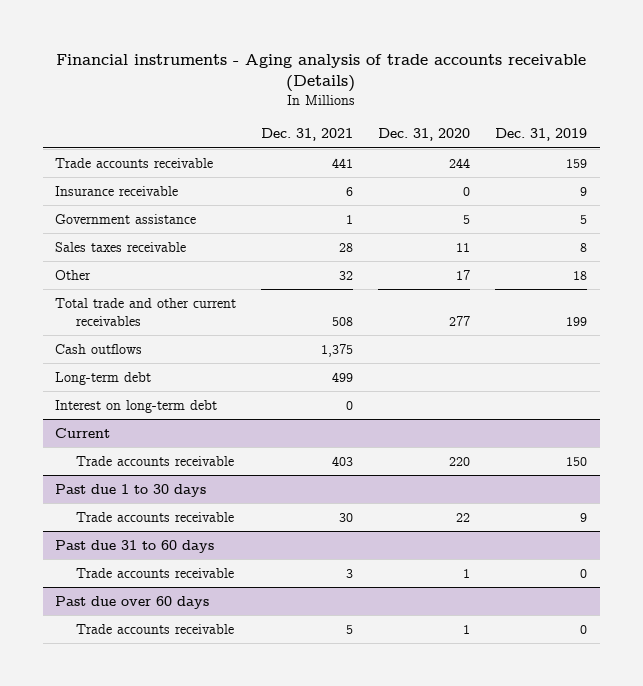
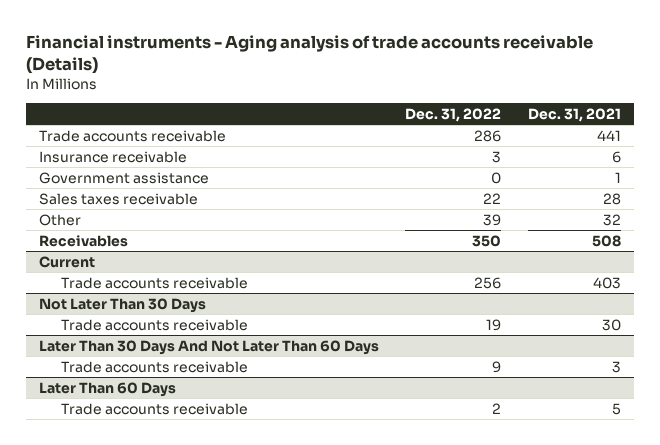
- | Dec. 31, 2021 | Dec. 31, 2020 | Dec. 31, 2019
+ | Dec. 31, 2022 | Dec. 31, 2021
- Total trade and other current receivables | 508 | 277 | 199
- Cash outflows | 1,375 | |
- Long-term debt | 499 | |
- Interest on long-term debt | 0 | |
+ Receivables | 350 | 508
- Past due 1 to 30 days
+ Not Later Than 30 Days
- Past due 31 to 60 days
+ Later Than 30 Days And Not Later Than 60 Days
- Past due over 60 days
+ Later Than 60 Days

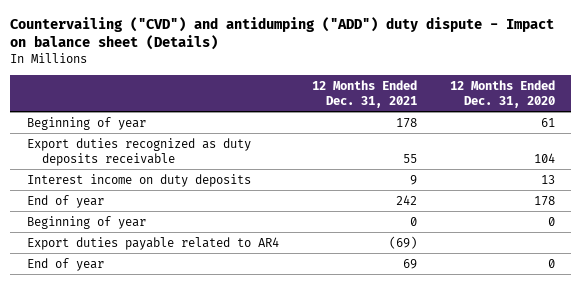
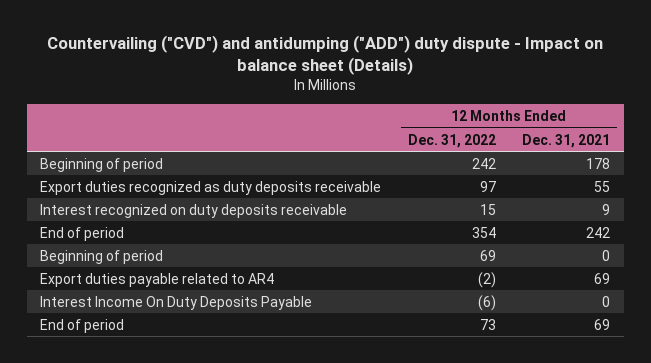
- | 12 Months Ended Dec. 31, 2021 | 12 Months Ended Dec. 31, 2020
+ | 12 Months Ended Dec. 31, 2022 | 12 Months Ended Dec. 31, 2021
- Beginning of year | 178 | 61
+ Beginning of period | 242 | 178
- Interest income on duty deposits | 9 | 13
- End of year | 242 | 178
- Beginning of year | 0 | 0
- Export duties payable related to AR4 | (69) |
- End of year | 69 | 0
+ Interest recognized on duty deposits receivable | 15 | 9
+ End of period | 354 | 242
+ Beginning of period | 69 | 0
+ Export duties payable related to AR4 | (2) | 69
+ Interest Income On Duty Deposits Payable | (6) | 0
+ End of period | 73 | 69

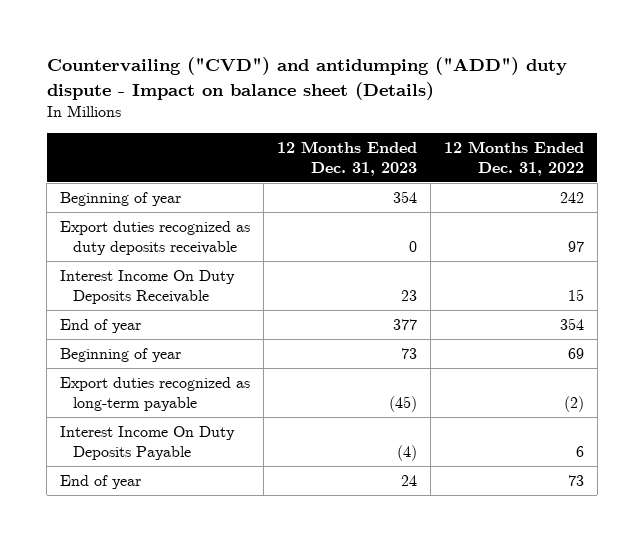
- | 12 Months Ended Dec. 31, 2022 | 12 Months Ended Dec. 31, 2021
+ | 12 Months Ended Dec. 31, 2023 | 12 Months Ended Dec. 31, 2022
- Beginning of period | 242 | 178
+ Beginning of year | 354 | 242
- Interest recognized on duty deposits receivable | 15 | 9
- End of period | 354 | 242
- Beginning of period | 69 | 0
- Export duties payable related to AR4 | (2) | 69
- Interest Income On Duty Deposits Payable | (6) | 0
- End of period | 73 | 69
+ Interest Income On Duty Deposits Receivable | 23 | 15
+ End of year | 377 | 354
+ Beginning of year | 73 | 69
+ Export duties recognized as long-term payable | (45) | (2)
+ Interest Income On Duty Deposits Payable | (4) | 6
+ End of year | 24 | 73

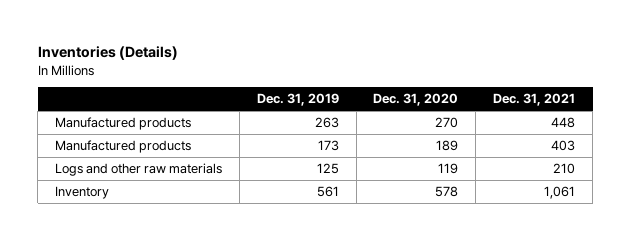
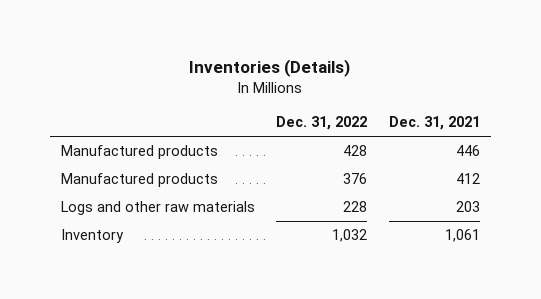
- | Dec. 31, 2019 | Dec. 31, 2020 | Dec. 31, 2021
+ | Dec. 31, 2022 | Dec. 31, 2021
- Manufactured products | 263 | 270 | 448
- Manufactured products | 173 | 189 | 403
- Logs and other raw materials | 125 | 119 | 210
+ Manufactured products | 428 | 446
+ Manufactured products | 376 | 412
+ Logs and other raw materials | 228 | 203

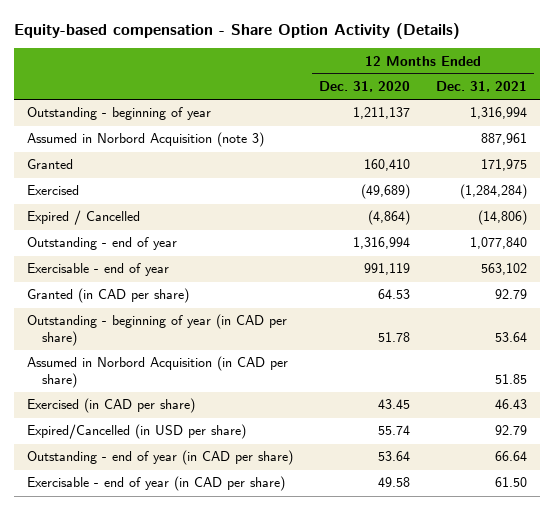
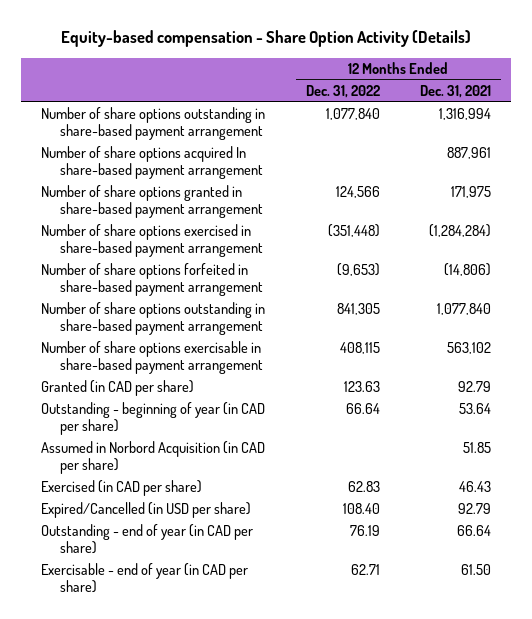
- | 12 Months Ended Dec. 31, 2020 | 12 Months Ended Dec. 31, 2021
+ | 12 Months Ended Dec. 31, 2022 | 12 Months Ended Dec. 31, 2021
- Outstanding - beginning of year | 1,211,137 | 1,316,994
- Assumed in Norbord Acquisition (note 3) | | 887,961
- Granted | 160,410 | 171,975
- Exercised | (49,689) | (1,284,284)
- Expired / Cancelled | (4,864) | (14,806)
- Outstanding - end of year | 1,316,994 | 1,077,840
- Exercisable - end of year | 991,119 | 563,102
+ Number of share options outstanding in share-based payment arrangement | 1,077,840 | 1,316,994
+ Number of share options acquired In share-based payment arrangement | | 887,961
+ Number of share options granted in share-based payment arrangement | 124,566 | 171,975
+ Number of share options exercised in share-based payment arrangement | (351,448) | (1,284,284)
+ Number of share options forfeited in share-based payment arrangement | (9,653) | (14,806)
+ Number of share options outstanding in share-based payment arrangement | 841,305 | 1,077,840
+ Number of share options exercisable in share-based payment arrangement | 408,115 | 563,102

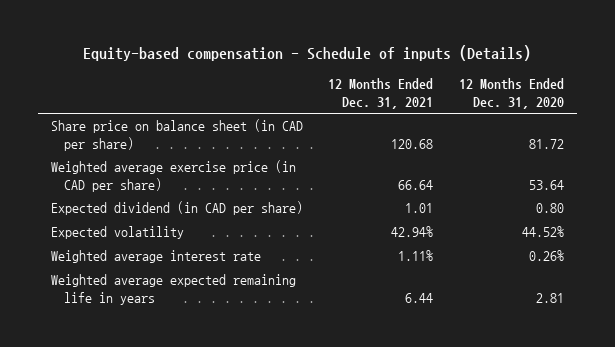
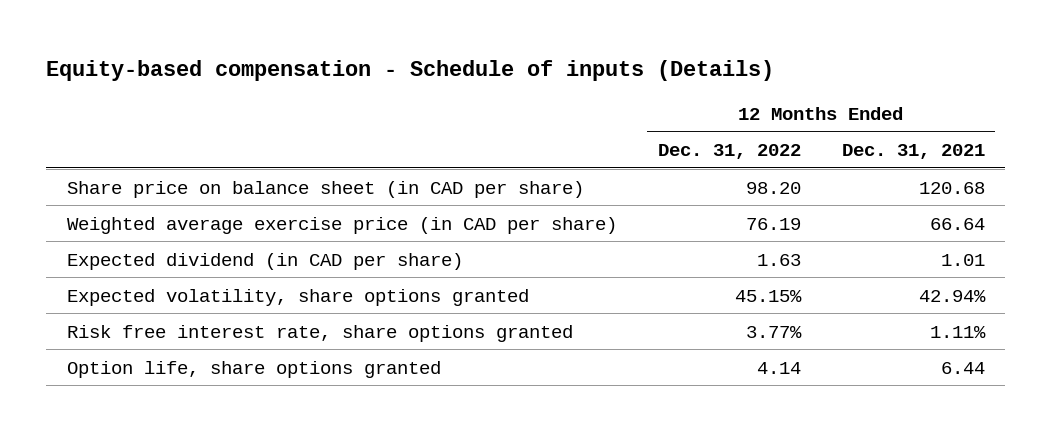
- | 12 Months Ended Dec. 31, 2021 | 12 Months Ended Dec. 31, 2020
+ | 12 Months Ended Dec. 31, 2022 | 12 Months Ended Dec. 31, 2021
- Expected volatility | 42.94% | 44.52%
- Weighted average interest rate | 1.11% | 0.26%
- Weighted average expected remaining life in years | 6.44 | 2.81
+ Expected volatility, share options granted | 45.15% | 42.94%
+ Risk free interest rate, share options granted | 3.77% | 1.11%
+ Option life, share options granted | 4.14 | 6.44

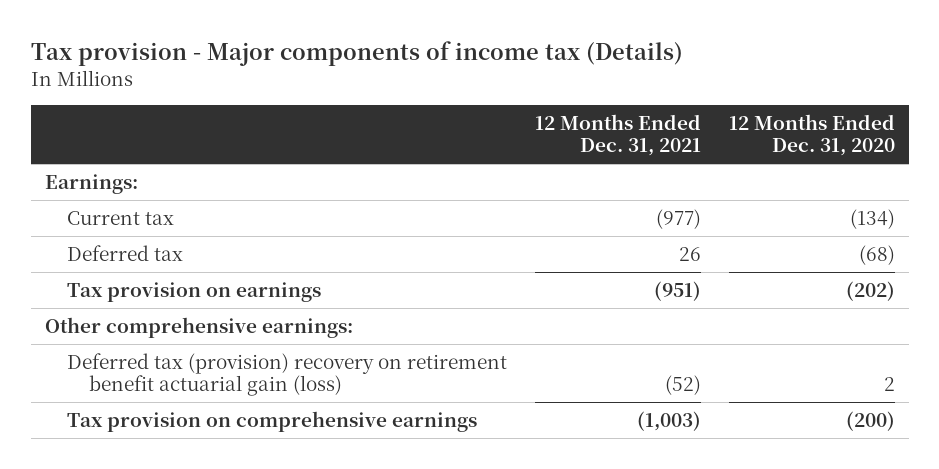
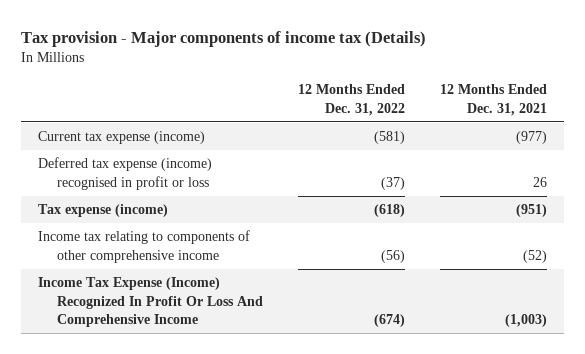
- | 12 Months Ended Dec. 31, 2021 | 12 Months Ended Dec. 31, 2020
+ | 12 Months Ended Dec. 31, 2022 | 12 Months Ended Dec. 31, 2021
- Earnings:
- Current tax | (977) | (134)
- Deferred tax | 26 | (68)
- Tax provision on earnings | (951) | (202)
- Other comprehensive earnings:
- Deferred tax (provision) recovery on retirement benefit actuarial gain (loss) | (52) | 2
- Tax provision on comprehensive earnings | (1,003) | (200)
+ Current tax expense (income) | (581) | (977)
+ Deferred tax expense (income) recognised in profit or loss | (37) | 26
+ Tax expense (income) | (618) | (951)
+ Income tax relating to components of other comprehensive income | (56) | (52)
+ Income Tax Expense (Income) Recognized In Profit Or Loss And Comprehensive Income | (674) | (1,003)

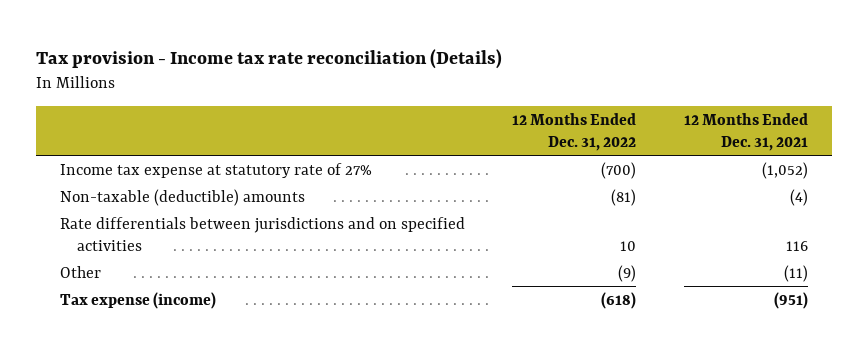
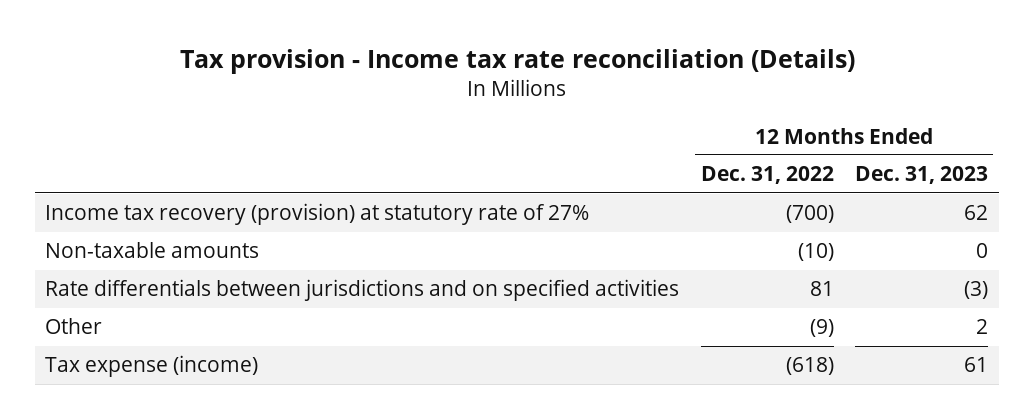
- | 12 Months Ended Dec. 31, 2022 | 12 Months Ended Dec. 31, 2021
+ | 12 Months Ended Dec. 31, 2022 | 12 Months Ended Dec. 31, 2023
- Income tax expense at statutory rate of 27% | (700) | (1,052)
- Non-taxable (deductible) amounts | (81) | (4)
- Rate differentials between jurisdictions and on specified activities | 10 | 116
+ Income tax recovery (provision) at statutory rate of 27% | (700) | 62
+ Non-taxable amounts | (10) | 0
+ Rate differentials between jurisdictions and on specified activities | 81 | (3)

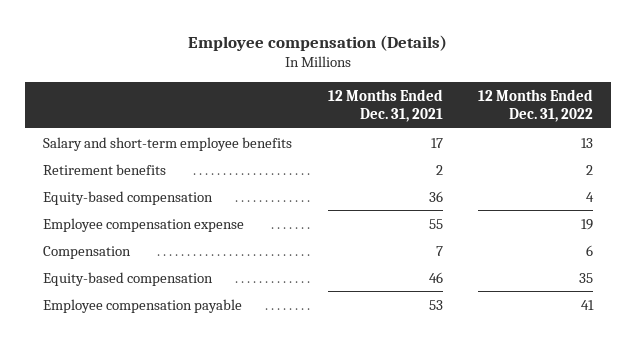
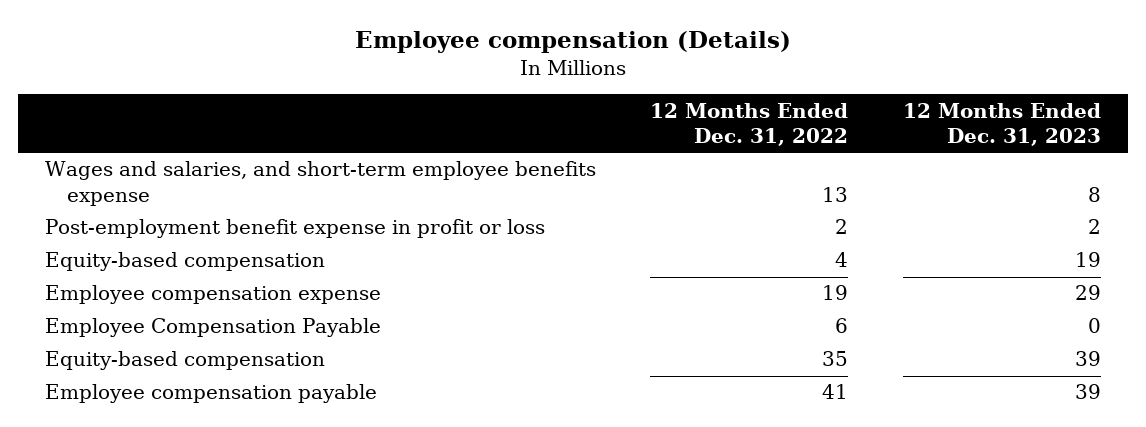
- | 12 Months Ended Dec. 31, 2021 | 12 Months Ended Dec. 31, 2022
+ | 12 Months Ended Dec. 31, 2022 | 12 Months Ended Dec. 31, 2023
- Salary and short-term employee benefits | 17 | 13
- Retirement benefits | 2 | 2
+ Wages and salaries, and short-term employee benefits expense | 13 | 8
+ Post-employment benefit expense in profit or loss | 2 | 2
- Compensation | 7 | 6
+ Employee Compensation Payable | 6 | 0

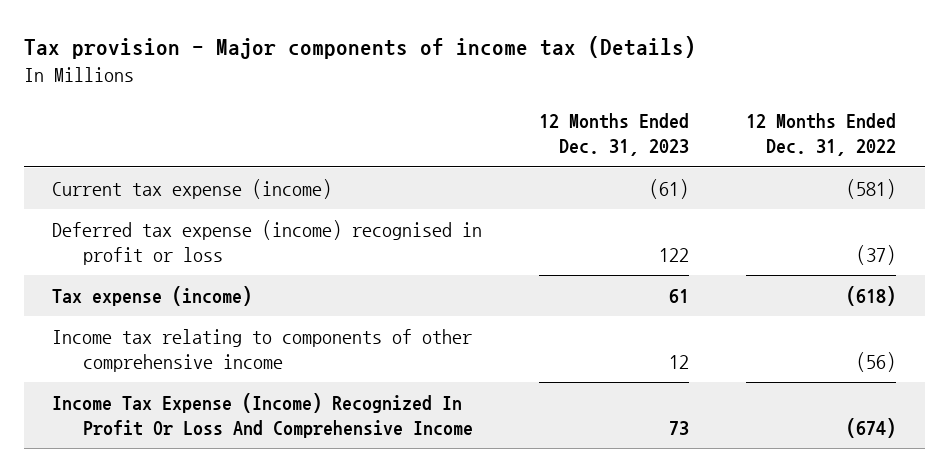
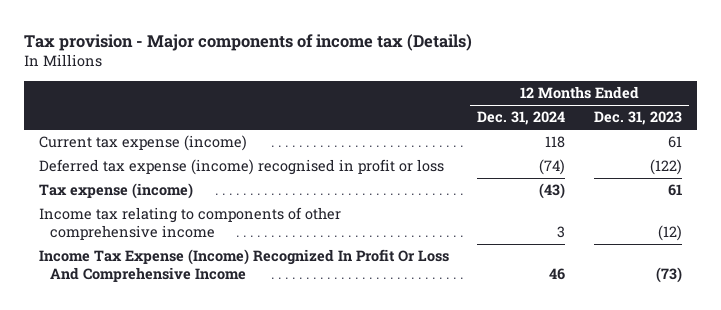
- | 12 Months Ended Dec. 31, 2023 | 12 Months Ended Dec. 31, 2022
+ | 12 Months Ended Dec. 31, 2024 | 12 Months Ended Dec. 31, 2023
- Current tax expense (income) | (61) | (581)
- Deferred tax expense (income) recognised in profit or loss | 122 | (37)
+ Current tax expense (income) | 118 | 61
+ Deferred tax expense (income) recognised in profit or loss | (74) | (122)
- Income tax relating to components of other comprehensive income | 12 | (56)
- Income Tax Expense (Income) Recognized In Profit Or Loss And Comprehensive Income | 73 | (674)
+ Income tax relating to components of other comprehensive income | 3 | (12)
+ Income Tax Expense (Income) Recognized In Profit Or Loss And Comprehensive Income | 46 | (73)

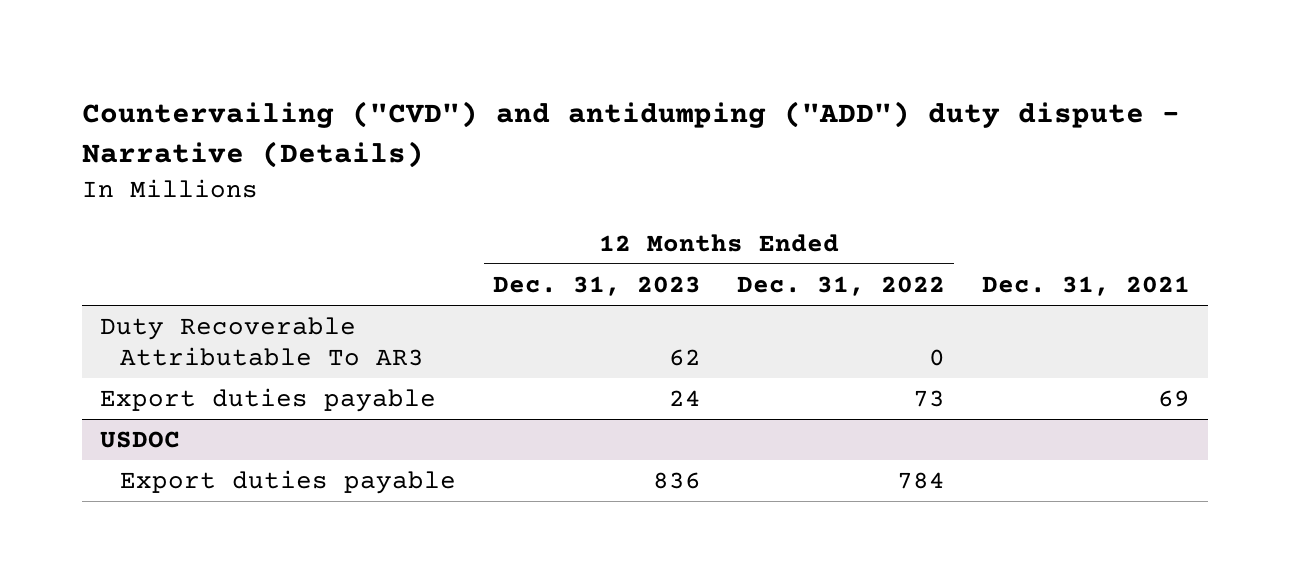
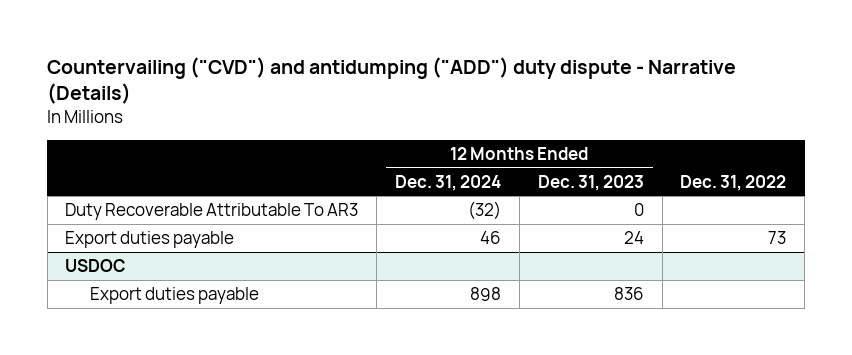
- | 12 Months Ended Dec. 31, 2023 | 12 Months Ended Dec. 31, 2022 | Dec. 31, 2021
+ | 12 Months Ended Dec. 31, 2024 | 12 Months Ended Dec. 31, 2023 | Dec. 31, 2022
- Duty Recoverable Attributable To AR3 | 62 | 0 |
+ Duty Recoverable Attributable To AR3 | (32) | 0 |

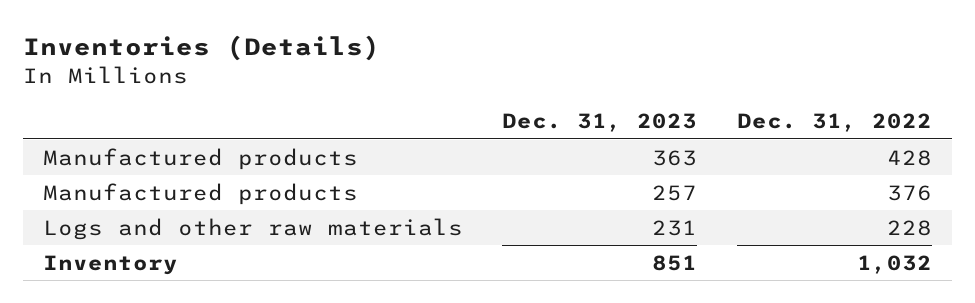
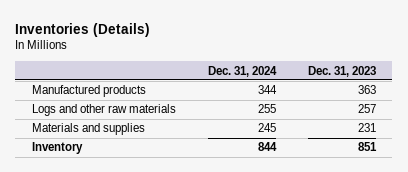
- | Dec. 31, 2023 | Dec. 31, 2022
+ | Dec. 31, 2024 | Dec. 31, 2023
- Manufactured products | 257 | 376
- Logs and other raw materials | 231 | 228
+ Logs and other raw materials | 255 | 257
+ Materials and supplies | 245 | 231

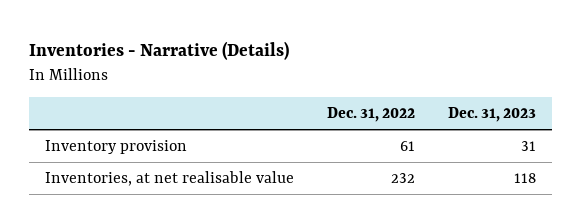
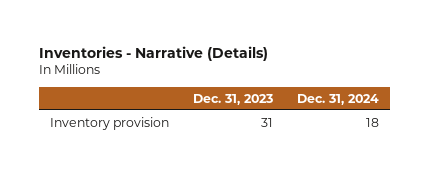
- | Dec. 31, 2022 | Dec. 31, 2023
+ | Dec. 31, 2023 | Dec. 31, 2024
- Inventories, at net realisable value | 232 | 118

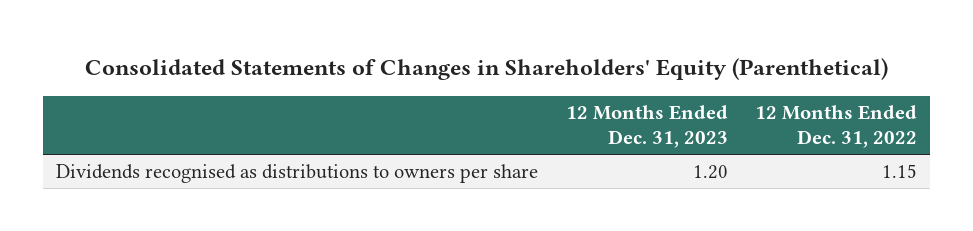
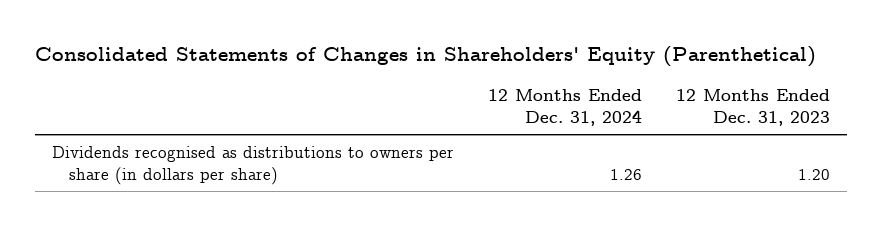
- | 12 Months Ended Dec. 31, 2023 | 12 Months Ended Dec. 31, 2022
+ | 12 Months Ended Dec. 31, 2024 | 12 Months Ended Dec. 31, 2023
- Dividends recognised as distributions to owners per share | 1.20 | 1.15
+ Dividends recognised as distributions to owners per share (in dollars per share) | 1.26 | 1.20

